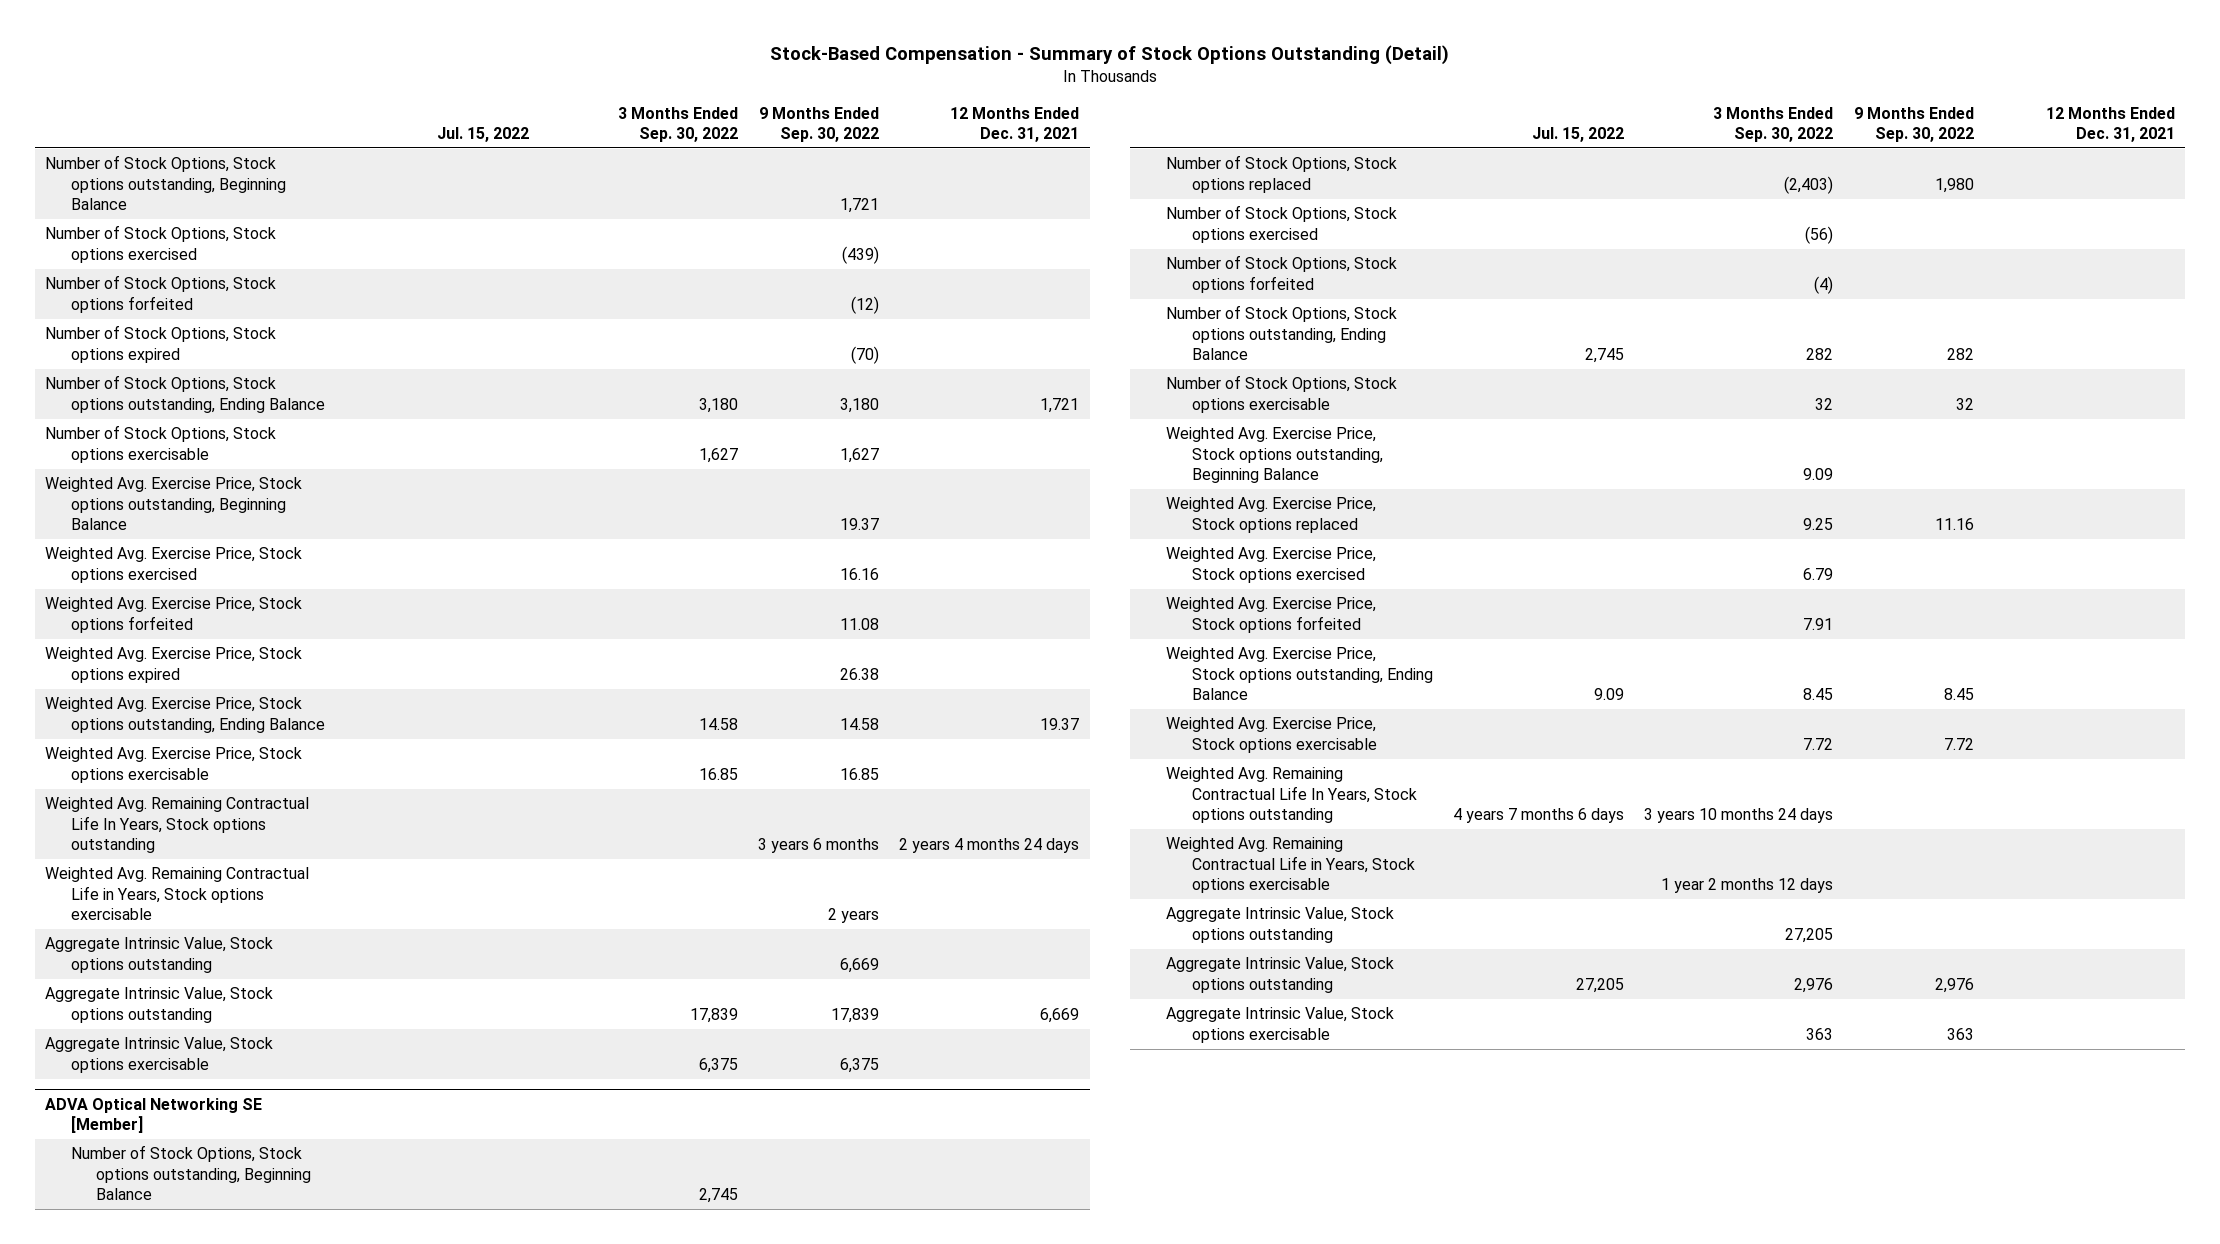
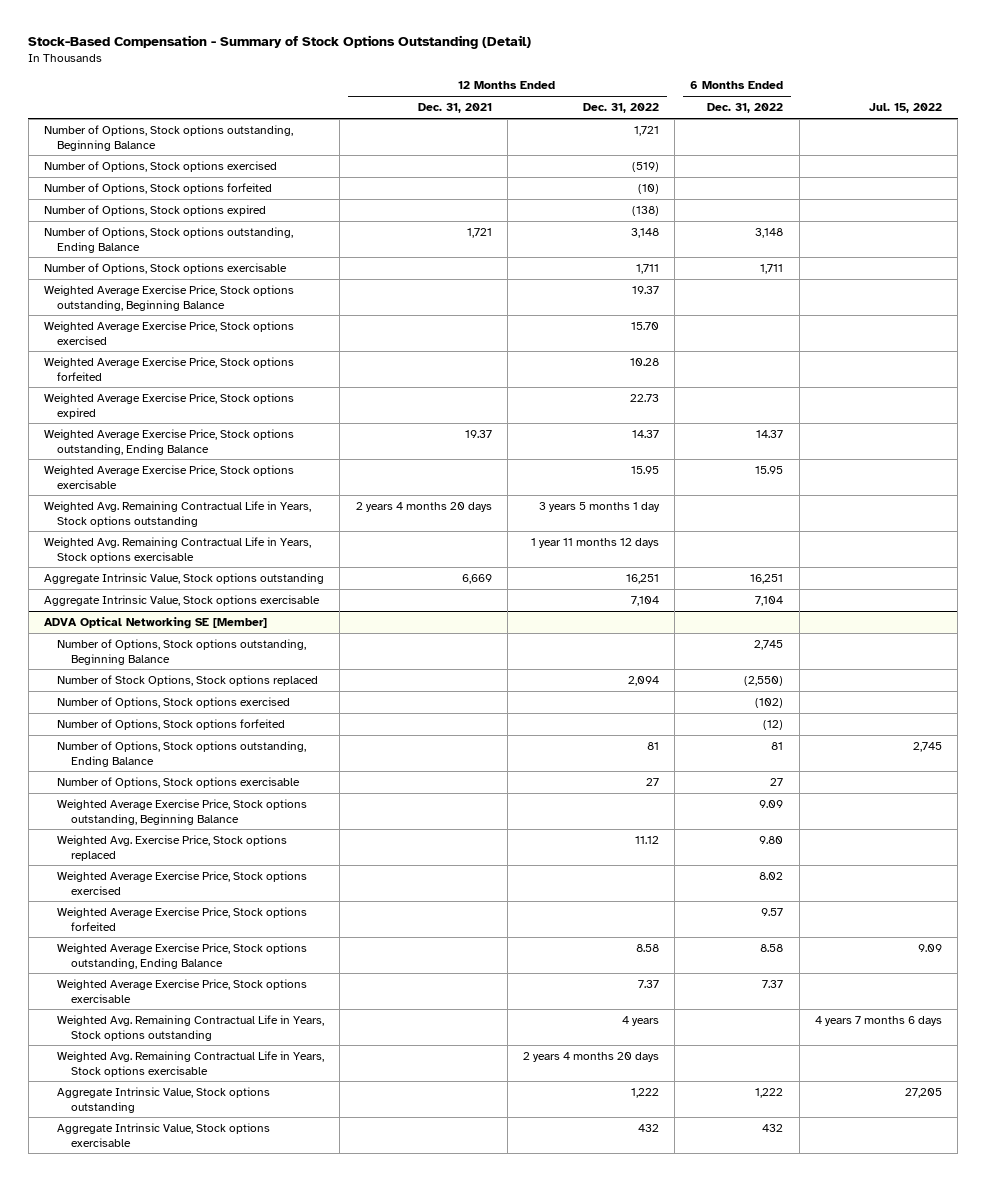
- | Jul. 15, 2022 | 3 Months Ended Sep. 30, 2022 | 9 Months Ended Sep. 30, 2022 | 12 Months Ended Dec. 31, 2021
+ | 12 Months Ended Dec. 31, 2021 | 12 Months Ended Dec. 31, 2022 | 6 Months Ended Dec. 31, 2022 | Jul. 15, 2022
- Number of Stock Options, Stock options outstanding, Beginning Balance | | | 1,721 |
- Number of Stock Options, Stock options exercised | | | (439) |
- Number of Stock Options, Stock options forfeited | | | (12) |
- Number of Stock Options, Stock options expired | | | (70) |
- Number of Stock Options, Stock options outstanding, Ending Balance | | 3,180 | 3,180 | 1,721
- Number of Stock Options, Stock options exercisable | | 1,627 | 1,627 |
- Weighted Avg. Exercise Price, Stock options outstanding, Beginning Balance | | | 19.37 |
- Weighted Avg. Exercise Price, Stock options exercised | | | 16.16 |
- Weighted Avg. Exercise Price, Stock options forfeited | | | 11.08 |
- Weighted Avg. Exercise Price, Stock options expired | | | 26.38 |
- Weighted Avg. Exercise Price, Stock options outstanding, Ending Balance | | 14.58 | 14.58 | 19.37
- Weighted Avg. Exercise Price, Stock options exercisable | | 16.85 | 16.85 |
- Weighted Avg. Remaining Contractual Life In Years, Stock options outstanding | | | 3 years 6 months | 2 years 4 months 24 days
+ Number of Options, Stock options outstanding, Beginning Balance | | 1,721 | |
+ Number of Options, Stock options exercised | | (519) | |
+ Number of Options, Stock options forfeited | | (10) | |
+ Number of Options, Stock options expired | | (138) | |
+ Number of Options, Stock options outstanding, Ending Balance | 1,721 | 3,148 | 3,148 |
+ Number of Options, Stock options exercisable | | 1,711 | 1,711 |
+ Weighted Average Exercise Price, Stock options outstanding, Beginning Balance | | 19.37 | |
+ Weighted Average Exercise Price, Stock options exercised | | 15.70 | |
+ Weighted Average Exercise Price, Stock options forfeited | | 10.28 | |
+ Weighted Average Exercise Price, Stock options expired | | 22.73 | |
+ Weighted Average Exercise Price, Stock options outstanding, Ending Balance | 19.37 | 14.37 | 14.37 |
+ Weighted Average Exercise Price, Stock options exercisable | | 15.95 | 15.95 |
+ Weighted Avg. Remaining Contractual Life in Years, Stock options outstanding | 2 years 4 months 20 days | 3 years 5 months 1 day | |
- Aggregate Intrinsic Value, Stock options outstanding | | | 6,669 |
@ ADVA Optical Networking SE [Member]
- Number of Stock Options, Stock options outstanding, Beginning Balance | | 2,745 | |
+ Number of Options, Stock options outstanding, Beginning Balance | | | 2,745 |
- Number of Stock Options, Stock options exercised | | (56) | |
- Number of Stock Options, Stock options forfeited | | (4) | |
- Number of Stock Options, Stock options outstanding, Ending Balance | 2,745 | 282 | 282 |
- Number of Stock Options, Stock options exercisable | | 32 | 32 |
- Weighted Avg. Exercise Price, Stock options outstanding, Beginning Balance | | 9.09 | |
+ Number of Options, Stock options exercised | | | (102) |
+ Number of Options, Stock options forfeited | | | (12) |
+ Number of Options, Stock options outstanding, Ending Balance | | 81 | 81 | 2,745
+ Number of Options, Stock options exercisable | | 27 | 27 |
+ Weighted Average Exercise Price, Stock options outstanding, Beginning Balance | | | 9.09 |
- Weighted Avg. Exercise Price, Stock options exercised | | 6.79 | |
- Weighted Avg. Exercise Price, Stock options forfeited | | 7.91 | |
- Weighted Avg. Exercise Price, Stock options outstanding, Ending Balance | 9.09 | 8.45 | 8.45 |
- Weighted Avg. Exercise Price, Stock options exercisable | | 7.72 | 7.72 |
- Weighted Avg. Remaining Contractual Life In Years, Stock options outstanding | 4 years 7 months 6 days | 3 years 10 months 24 days | |
+ Weighted Average Exercise Price, Stock options exercised | | | 8.02 |
+ Weighted Average Exercise Price, Stock options forfeited | | | 9.57 |
+ Weighted Average Exercise Price, Stock options outstanding, Ending Balance | | 8.58 | 8.58 | 9.09
+ Weighted Average Exercise Price, Stock options exercisable | | 7.37 | 7.37 |
+ Weighted Avg. Remaining Contractual Life in Years, Stock options outstanding | | 4 years | | 4 years 7 months 6 days
- Aggregate Intrinsic Value, Stock options outstanding | | 27,205 | |

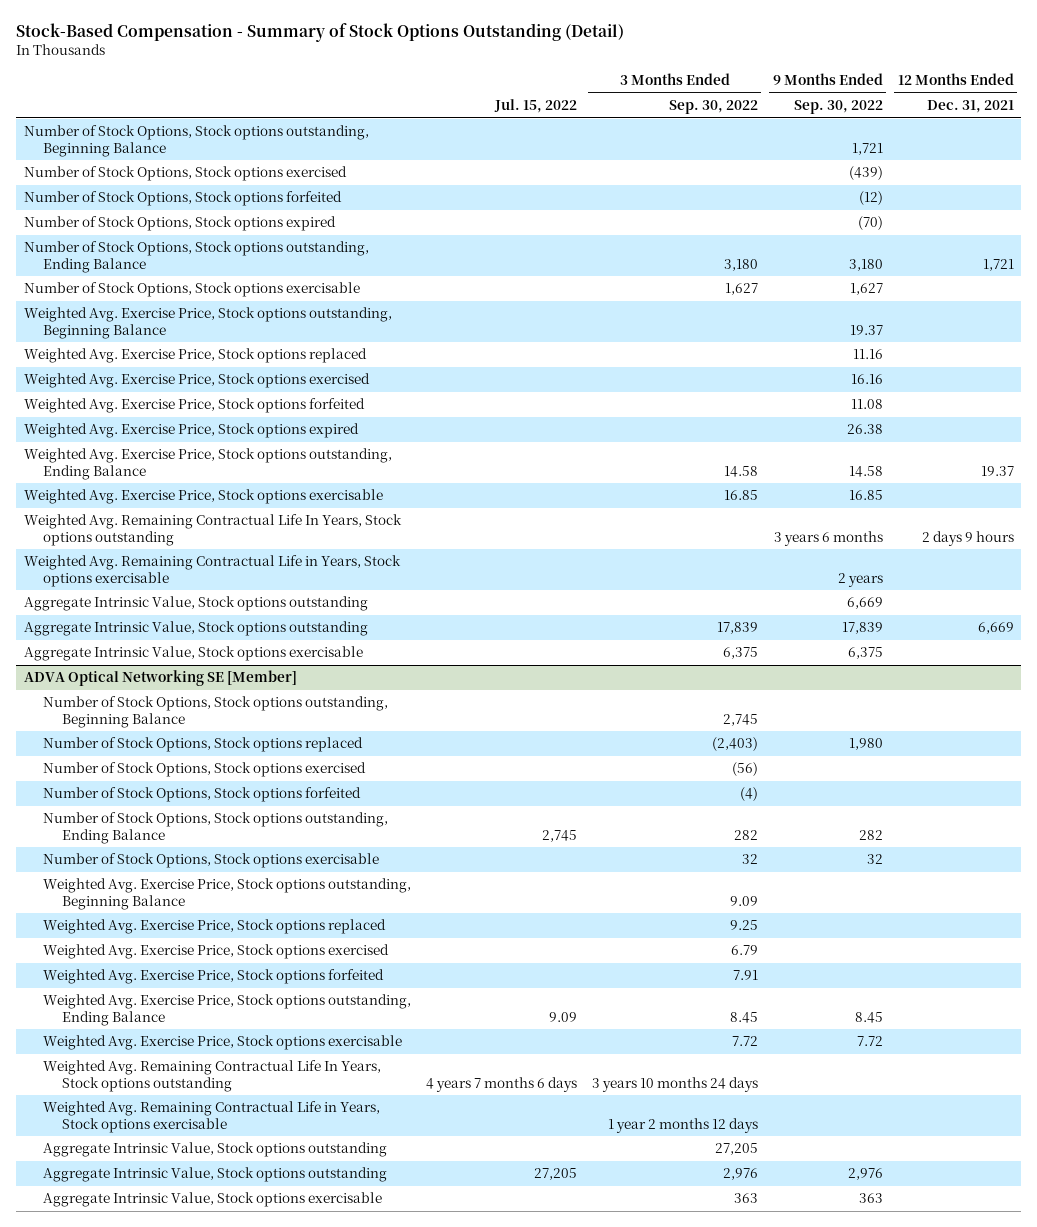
- | 12 Months Ended Dec. 31, 2021 | 12 Months Ended Dec. 31, 2022 | 6 Months Ended Dec. 31, 2022 | Jul. 15, 2022
+ | Jul. 15, 2022 | 3 Months Ended Sep. 30, 2022 | 9 Months Ended Sep. 30, 2022 | 12 Months Ended Dec. 31, 2021
- Number of Options, Stock options outstanding, Beginning Balance | | 1,721 | |
- Number of Options, Stock options exercised | | (519) | |
- Number of Options, Stock options forfeited | | (10) | |
- Number of Options, Stock options expired | | (138) | |
- Number of Options, Stock options outstanding, Ending Balance | 1,721 | 3,148 | 3,148 |
- Number of Options, Stock options exercisable | | 1,711 | 1,711 |
- Weighted Average Exercise Price, Stock options outstanding, Beginning Balance | | 19.37 | |
- Weighted Average Exercise Price, Stock options exercised | | 15.70 | |
- Weighted Average Exercise Price, Stock options forfeited | | 10.28 | |
- Weighted Average Exercise Price, Stock options expired | | 22.73 | |
- Weighted Average Exercise Price, Stock options outstanding, Ending Balance | 19.37 | 14.37 | 14.37 |
- Weighted Average Exercise Price, Stock options exercisable | | 15.95 | 15.95 |
- Weighted Avg. Remaining Contractual Life in Years, Stock options outstanding | 2 years 4 months 20 days | 3 years 5 months 1 day | |
+ Number of Stock Options, Stock options outstanding, Beginning Balance | | | 1,721 |
+ Number of Stock Options, Stock options exercised | | | (439) |
+ Number of Stock Options, Stock options forfeited | | | (12) |
+ Number of Stock Options, Stock options expired | | | (70) |
+ Number of Stock Options, Stock options outstanding, Ending Balance | | 3,180 | 3,180 | 1,721
+ Number of Stock Options, Stock options exercisable | | 1,627 | 1,627 |
+ Weighted Avg. Exercise Price, Stock options outstanding, Beginning Balance | | | 19.37 |
+ Weighted Avg. Exercise Price, Stock options replaced | | | 11.16 |
+ Weighted Avg. Exercise Price, Stock options exercised | | | 16.16 |
+ Weighted Avg. Exercise Price, Stock options forfeited | | | 11.08 |
+ Weighted Avg. Exercise Price, Stock options expired | | | 26.38 |
+ Weighted Avg. Exercise Price, Stock options outstanding, Ending Balance | | 14.58 | 14.58 | 19.37
+ Weighted Avg. Exercise Price, Stock options exercisable | | 16.85 | 16.85 |
+ Weighted Avg. Remaining Contractual Life In Years, Stock options outstanding | | | 3 years 6 months | 2 days 9 hours
+ Aggregate Intrinsic Value, Stock options outstanding | | | 6,669 |
@ ADVA Optical Networking SE [Member]
- Number of Options, Stock options outstanding, Beginning Balance | | | 2,745 |
+ Number of Stock Options, Stock options outstanding, Beginning Balance | | 2,745 | |
- Number of Options, Stock options exercised | | | (102) |
- Number of Options, Stock options forfeited | | | (12) |
- Number of Options, Stock options outstanding, Ending Balance | | 81 | 81 | 2,745
- Number of Options, Stock options exercisable | | 27 | 27 |
- Weighted Average Exercise Price, Stock options outstanding, Beginning Balance | | | 9.09 |
+ Number of Stock Options, Stock options exercised | | (56) | |
+ Number of Stock Options, Stock options forfeited | | (4) | |
+ Number of Stock Options, Stock options outstanding, Ending Balance | 2,745 | 282 | 282 |
+ Number of Stock Options, Stock options exercisable | | 32 | 32 |
+ Weighted Avg. Exercise Price, Stock options outstanding, Beginning Balance | | 9.09 | |
- Weighted Average Exercise Price, Stock options exercised | | | 8.02 |
- Weighted Average Exercise Price, Stock options forfeited | | | 9.57 |
- Weighted Average Exercise Price, Stock options outstanding, Ending Balance | | 8.58 | 8.58 | 9.09
- Weighted Average Exercise Price, Stock options exercisable | | 7.37 | 7.37 |
- Weighted Avg. Remaining Contractual Life in Years, Stock options outstanding | | 4 years | | 4 years 7 months 6 days
+ Weighted Avg. Exercise Price, Stock options exercised | | 6.79 | |
+ Weighted Avg. Exercise Price, Stock options forfeited | | 7.91 | |
+ Weighted Avg. Exercise Price, Stock options outstanding, Ending Balance | 9.09 | 8.45 | 8.45 |
+ Weighted Avg. Exercise Price, Stock options exercisable | | 7.72 | 7.72 |
+ Weighted Avg. Remaining Contractual Life In Years, Stock options outstanding | 4 years 7 months 6 days | 3 years 10 months 24 days | |
+ Aggregate Intrinsic Value, Stock options outstanding | | 27,205 | |

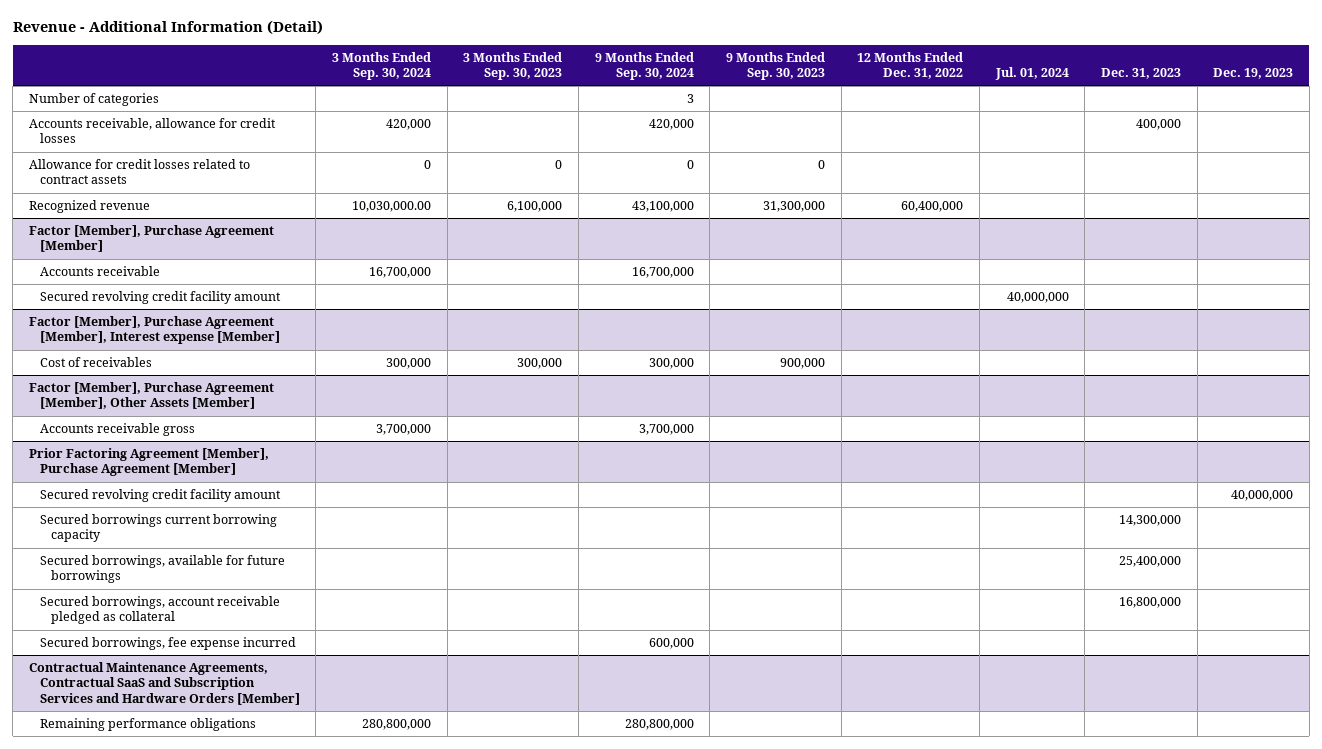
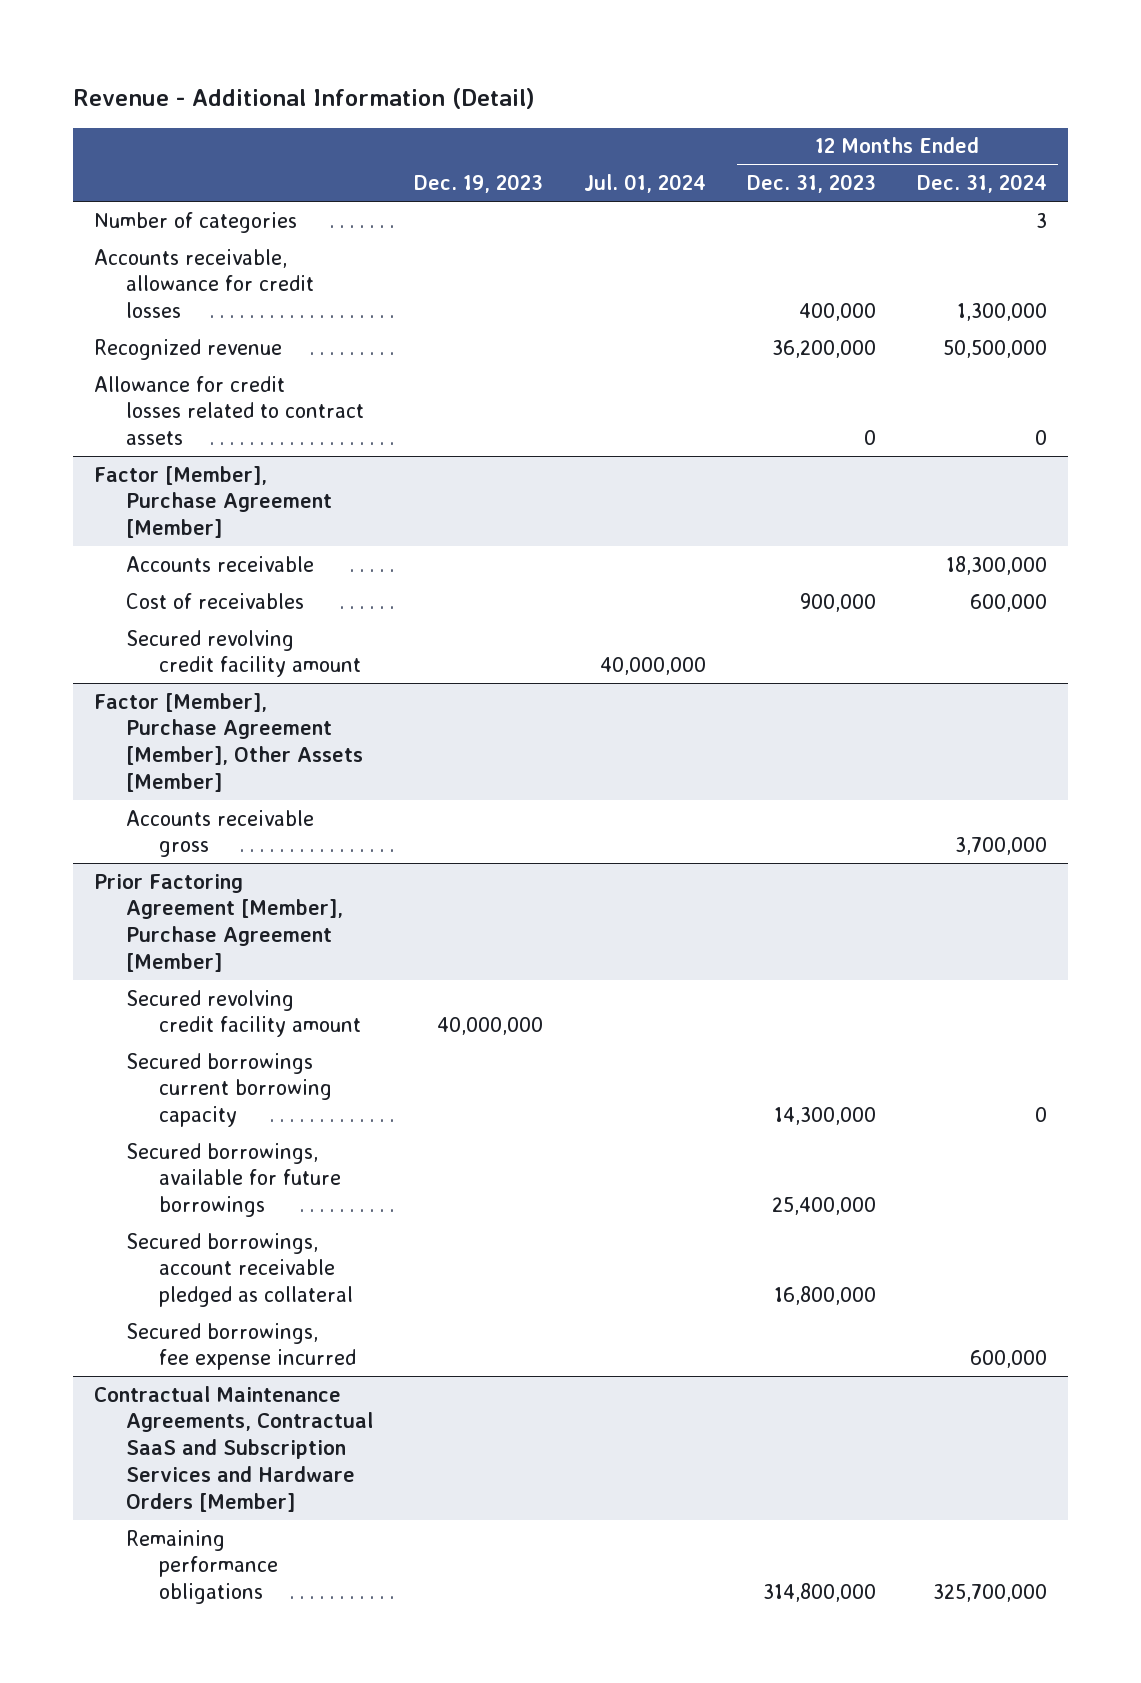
- | 3 Months Ended Sep. 30, 2024 | 3 Months Ended Sep. 30, 2023 | 9 Months Ended Sep. 30, 2024 | 9 Months Ended Sep. 30, 2023 | 12 Months Ended Dec. 31, 2022 | Jul. 01, 2024 | Dec. 31, 2023 | Dec. 19, 2023
+ | Dec. 19, 2023 | Jul. 01, 2024 | 12 Months Ended Dec. 31, 2023 | 12 Months Ended Dec. 31, 2024
moved down: Allowance for credit losses related to contract assets | | | 0 | 0
@ Factor [Member], Purchase Agreement [Member]
+ Cost of receivables | | | 900,000 | 600,000
- Factor [Member], Purchase Agreement [Member], Interest expense [Member]
- Cost of receivables | 300,000 | 300,000 | 300,000 | 900,000 | | | |

